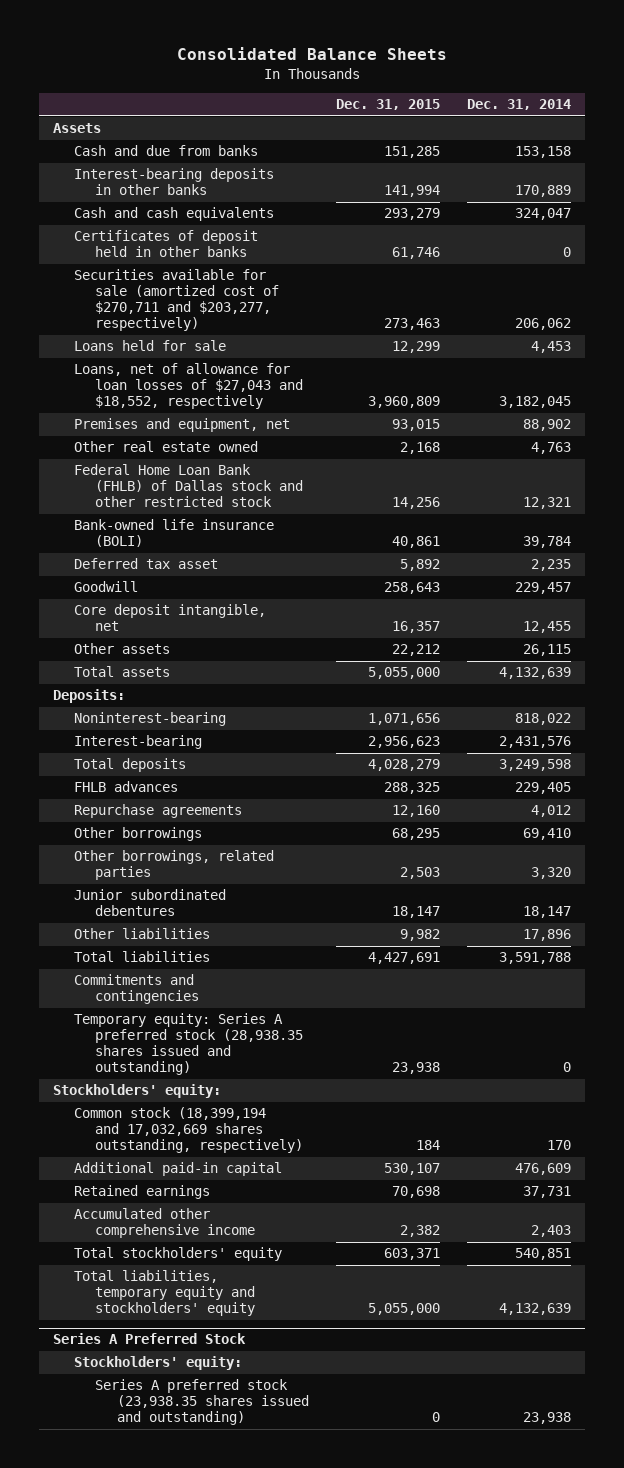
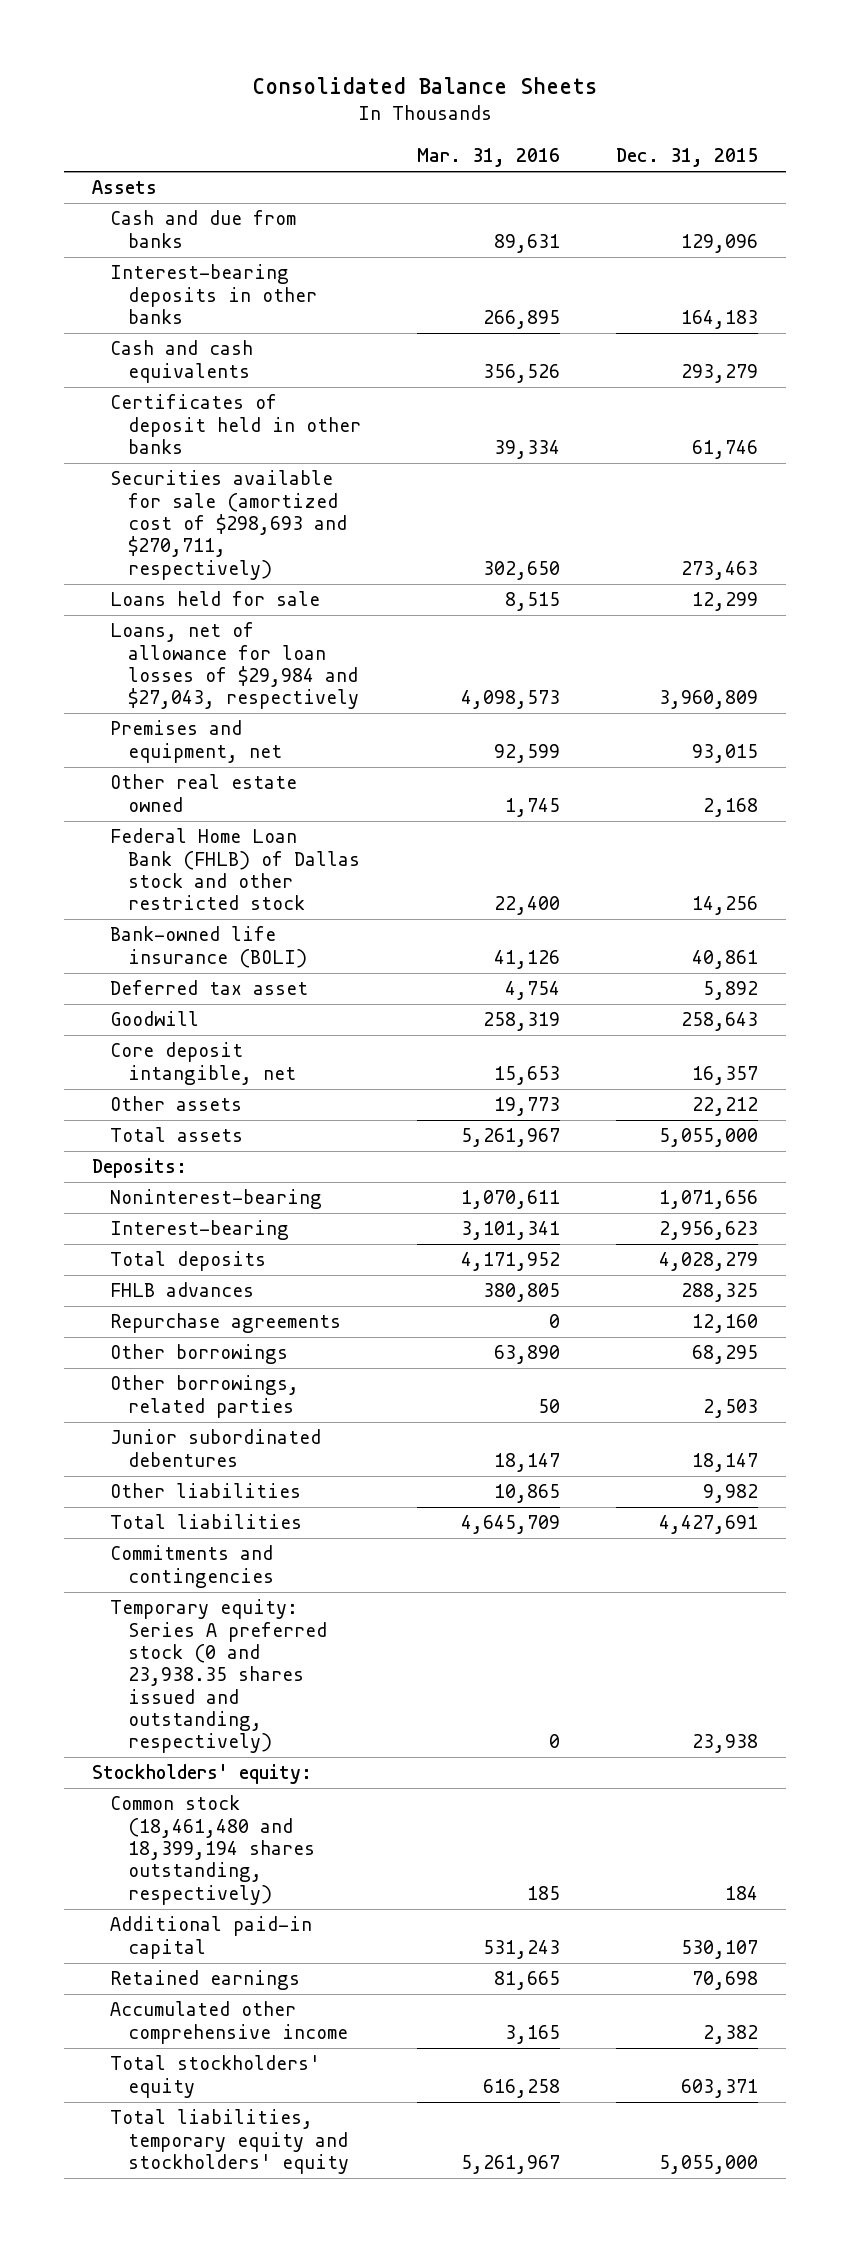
- | Dec. 31, 2015 | Dec. 31, 2014
+ | Mar. 31, 2016 | Dec. 31, 2015
- Cash and due from banks | 151,285 | 153,158
- Interest-bearing deposits in other banks | 141,994 | 170,889
+ Cash and due from banks | 89,631 | 129,096
+ Interest-bearing deposits in other banks | 266,895 | 164,183
- Securities available for sale (amortized cost of $270,711 and $203,277, respectively) | 273,463 | 206,062
+ Securities available for sale (amortized cost of $298,693 and $270,711, respectively) | 302,650 | 273,463
- Loans, net of allowance for loan losses of $27,043 and $18,552, respectively | 3,960,809 | 3,182,045
+ Loans, net of allowance for loan losses of $29,984 and $27,043, respectively | 4,098,573 | 3,960,809
- Temporary equity: Series A preferred stock (28,938.35 shares issued and outstanding) | 23,938 | 0
+ Temporary equity: Series A preferred stock (0 and 23,938.35 shares issued and outstanding, respectively) | 0 | 23,938
- Common stock (18,399,194 and 17,032,669 shares outstanding, respectively) | 184 | 170
+ Common stock (18,461,480 and 18,399,194 shares outstanding, respectively) | 185 | 184
- Series A Preferred Stock
- Stockholders' equity:
- Series A preferred stock (23,938.35 shares issued and outstanding) | 0 | 23,938

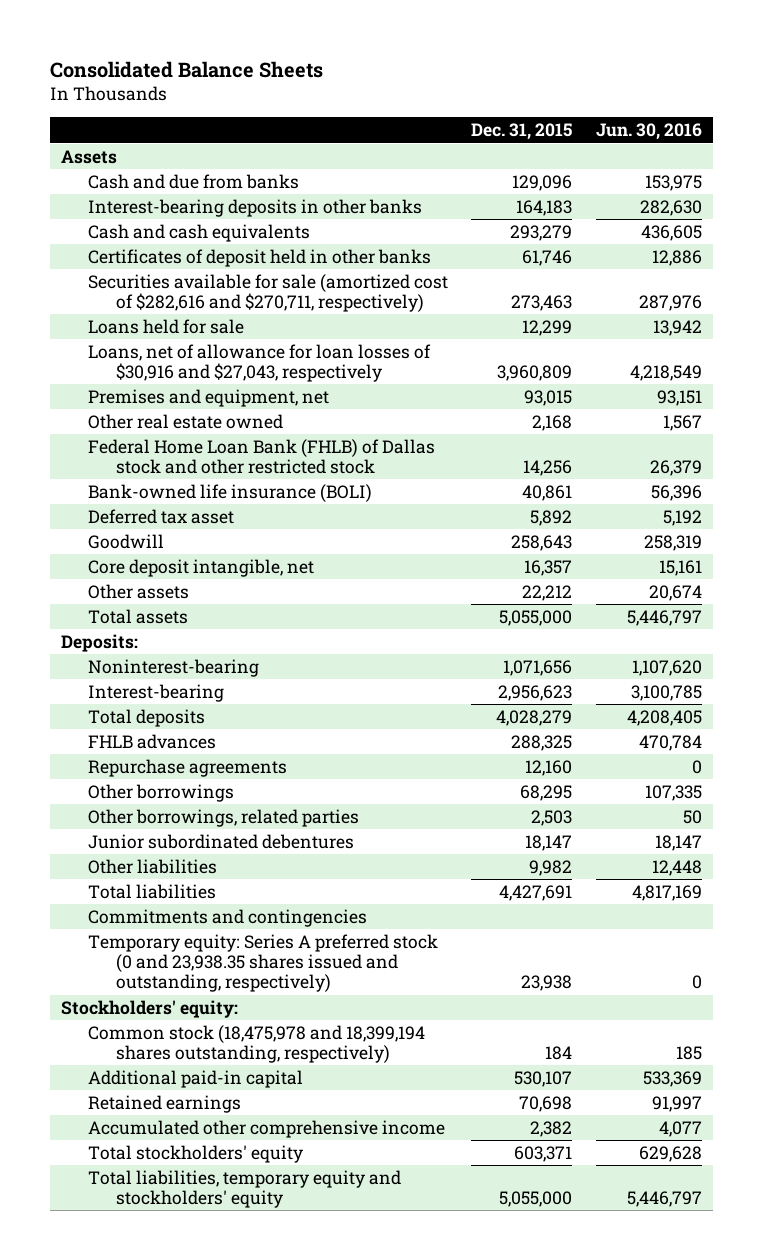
- | Mar. 31, 2016 | Dec. 31, 2015
+ | Dec. 31, 2015 | Jun. 30, 2016
- Securities available for sale (amortized cost of $298,693 and $270,711, respectively) | 302,650 | 273,463
+ Securities available for sale (amortized cost of $282,616 and $270,711, respectively) | 273,463 | 287,976
- Loans, net of allowance for loan losses of $29,984 and $27,043, respectively | 4,098,573 | 3,960,809
+ Loans, net of allowance for loan losses of $30,916 and $27,043, respectively | 3,960,809 | 4,218,549
- Common stock (18,461,480 and 18,399,194 shares outstanding, respectively) | 185 | 184
+ Common stock (18,475,978 and 18,399,194 shares outstanding, respectively) | 184 | 185

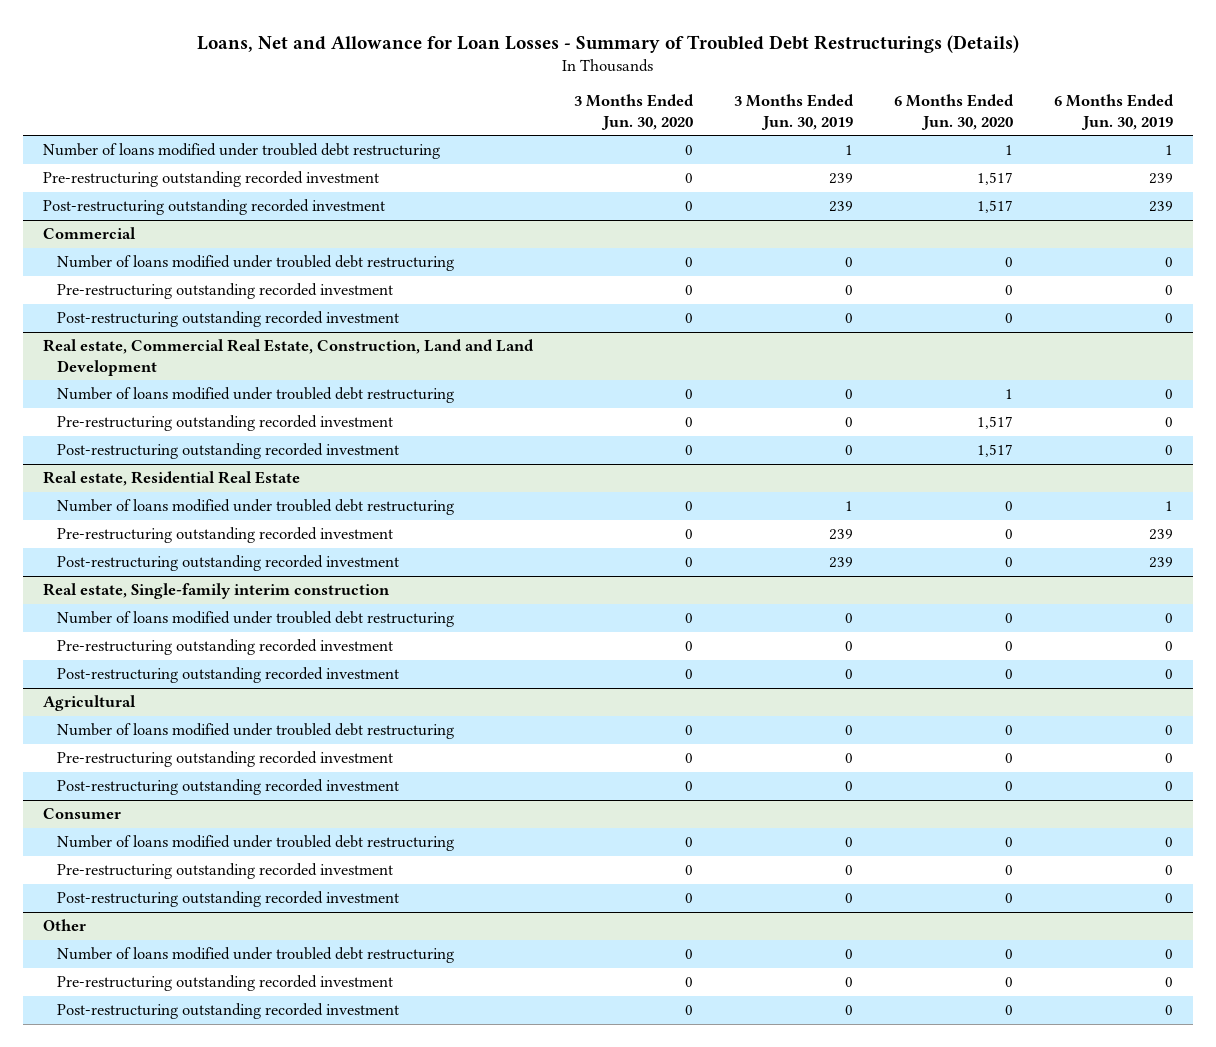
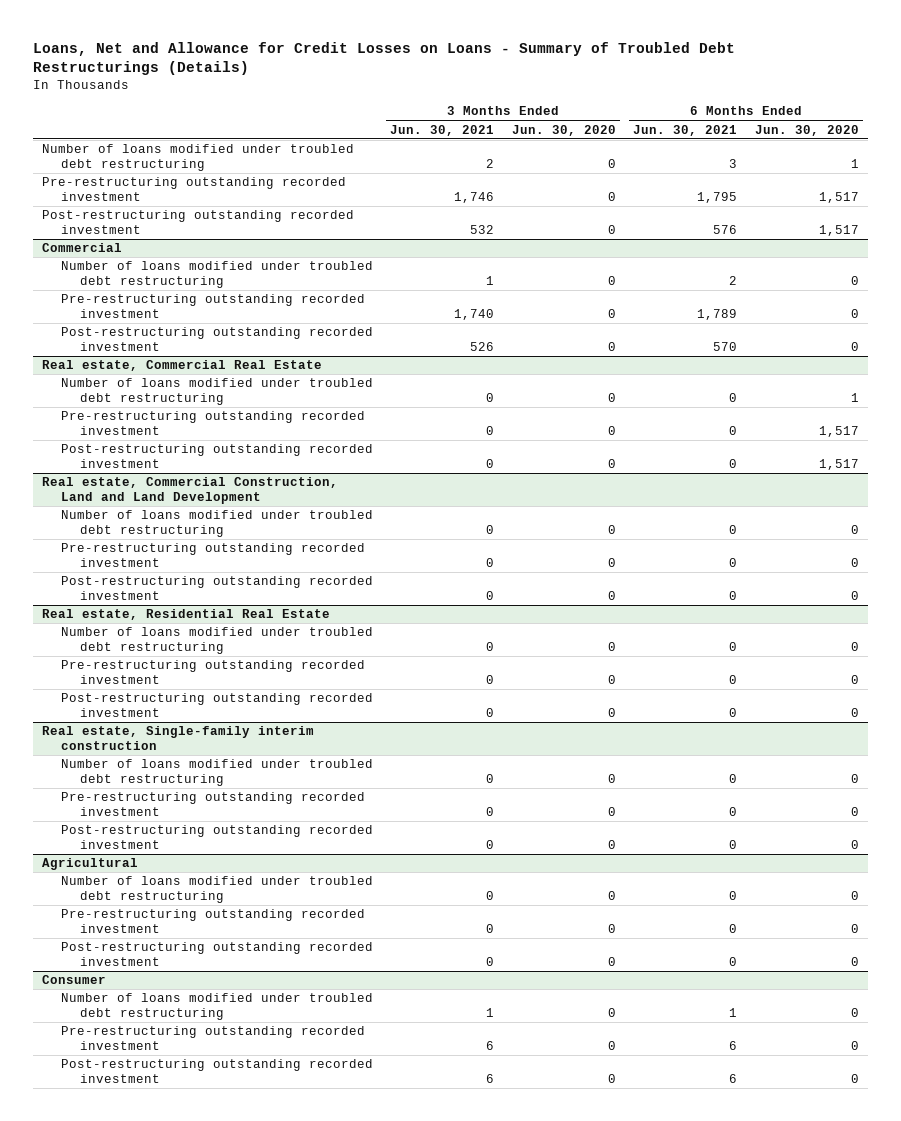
- Loans, Net and Allowance for Loan Losses - Summary of Troubled Debt Restructurings (Details)
+ Loans, Net and Allowance for Credit Losses on Loans - Summary of Troubled Debt Restructurings (Details)
- | 3 Months Ended Jun. 30, 2020 | 3 Months Ended Jun. 30, 2019 | 6 Months Ended Jun. 30, 2020 | 6 Months Ended Jun. 30, 2019
+ | 3 Months Ended Jun. 30, 2021 | 3 Months Ended Jun. 30, 2020 | 6 Months Ended Jun. 30, 2021 | 6 Months Ended Jun. 30, 2020
- Real estate, Commercial Real Estate, Construction, Land and Land Development
+ Real estate, Commercial Real Estate
+ Real estate, Commercial Construction, Land and Land Development
+ Number of loans modified under troubled debt restructuring | 0 | 0 | 0 | 0
+ Pre-restructuring outstanding recorded investment | 0 | 0 | 0 | 0
+ Post-restructuring outstanding recorded investment | 0 | 0 | 0 | 0
- Other
- Number of loans modified under troubled debt restructuring | 0 | 0 | 0 | 0
- Pre-restructuring outstanding recorded investment | 0 | 0 | 0 | 0
- Post-restructuring outstanding recorded investment | 0 | 0 | 0 | 0

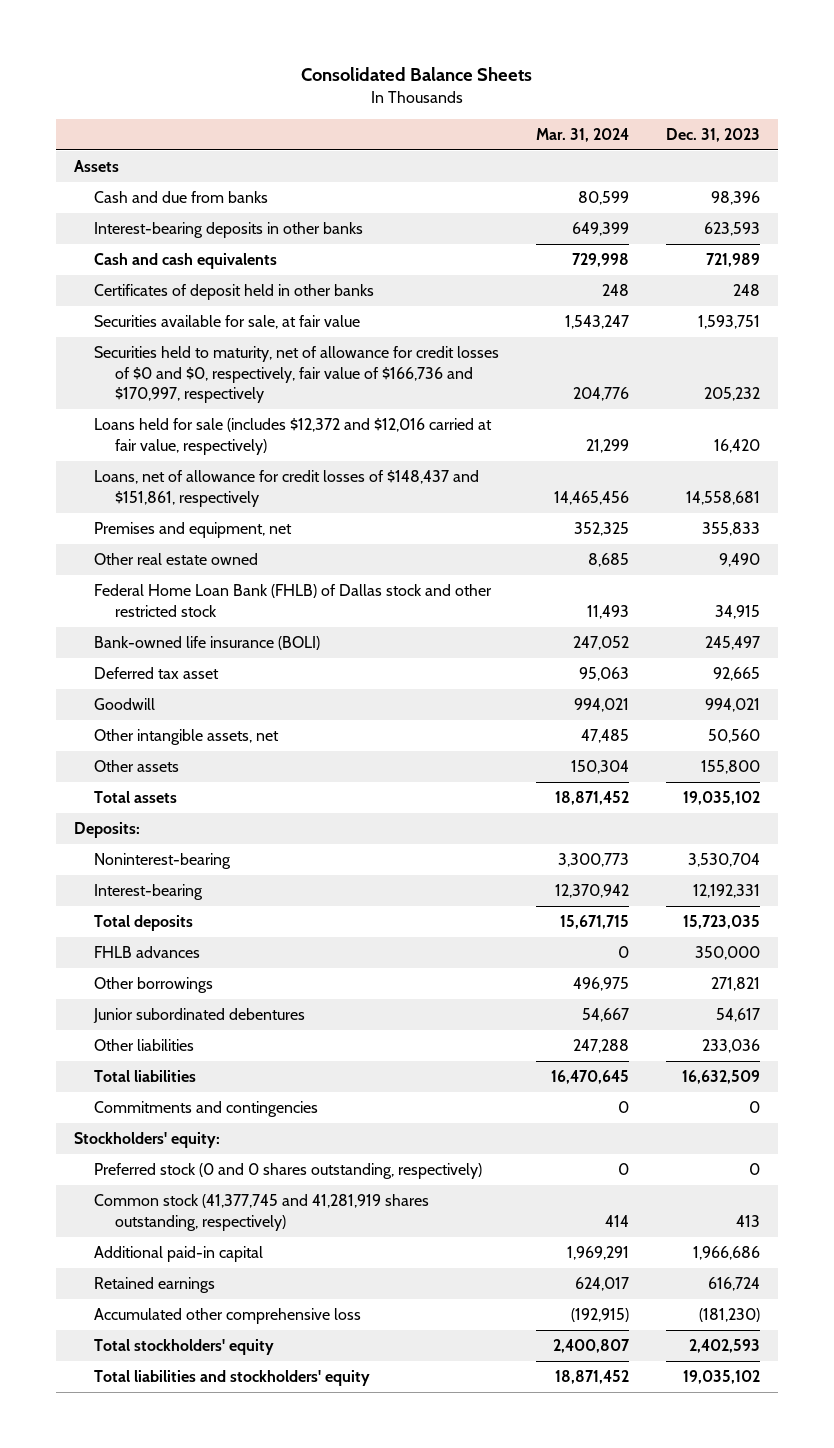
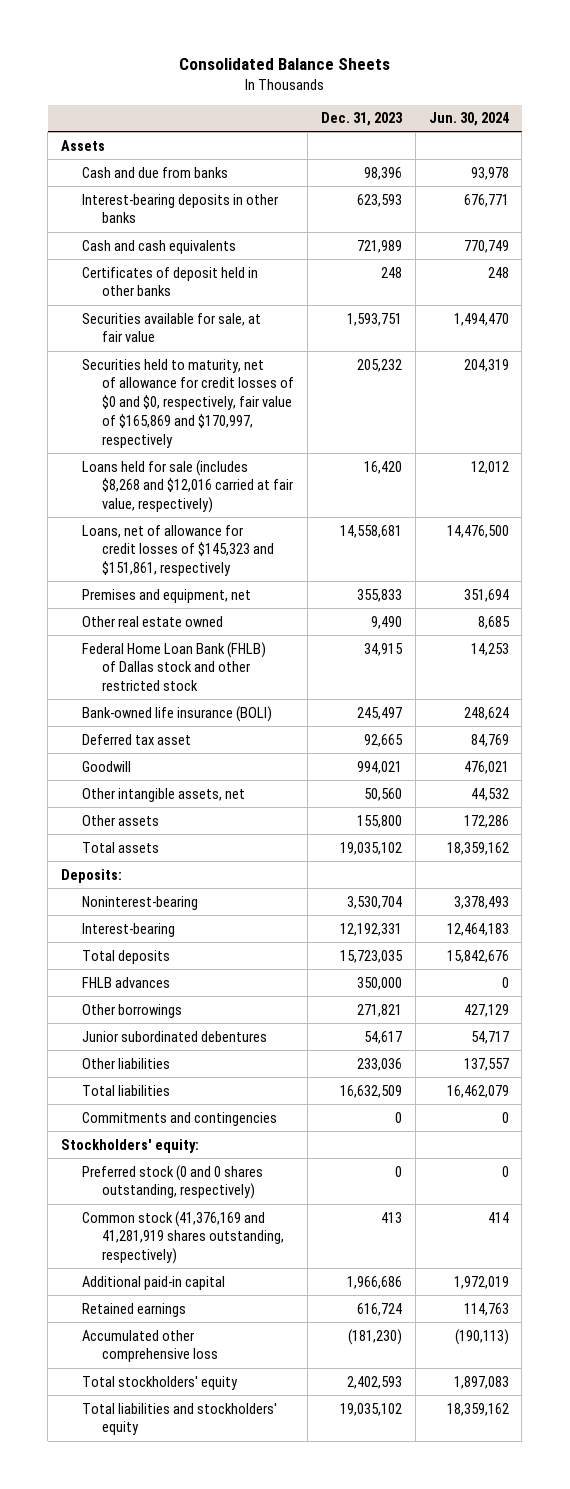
- | Mar. 31, 2024 | Dec. 31, 2023
+ | Dec. 31, 2023 | Jun. 30, 2024
- Securities held to maturity, net of allowance for credit losses of $0 and $0, respectively, fair value of $166,736 and $170,997, respectively | 204,776 | 205,232
- Loans held for sale (includes $12,372 and $12,016 carried at fair value, respectively) | 21,299 | 16,420
- Loans, net of allowance for credit losses of $148,437 and $151,861, respectively | 14,465,456 | 14,558,681
+ Securities held to maturity, net of allowance for credit losses of $0 and $0, respectively, fair value of $165,869 and $170,997, respectively | 205,232 | 204,319
+ Loans held for sale (includes $8,268 and $12,016 carried at fair value, respectively) | 16,420 | 12,012
+ Loans, net of allowance for credit losses of $145,323 and $151,861, respectively | 14,558,681 | 14,476,500
- Common stock (41,377,745 and 41,281,919 shares outstanding, respectively) | 414 | 413
+ Common stock (41,376,169 and 41,281,919 shares outstanding, respectively) | 413 | 414

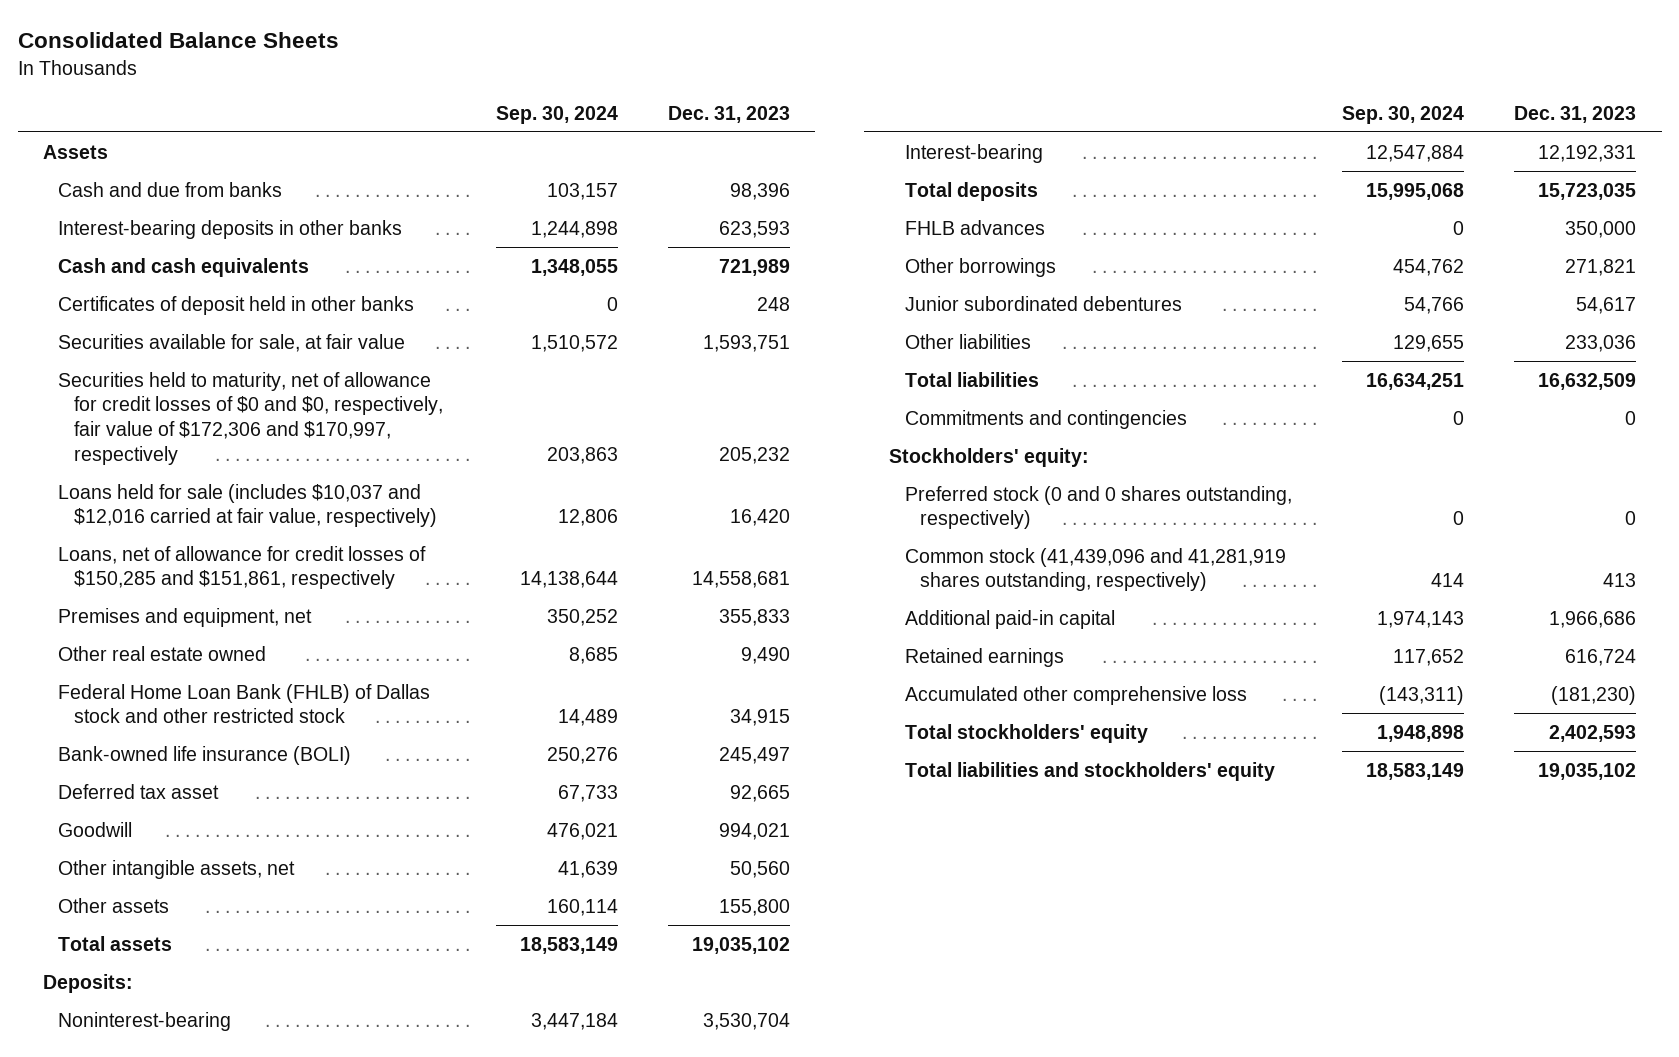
- | Dec. 31, 2023 | Jun. 30, 2024
+ | Sep. 30, 2024 | Dec. 31, 2023
- Securities held to maturity, net of allowance for credit losses of $0 and $0, respectively, fair value of $165,869 and $170,997, respectively | 205,232 | 204,319
- Loans held for sale (includes $8,268 and $12,016 carried at fair value, respectively) | 16,420 | 12,012
- Loans, net of allowance for credit losses of $145,323 and $151,861, respectively | 14,558,681 | 14,476,500
+ Securities held to maturity, net of allowance for credit losses of $0 and $0, respectively, fair value of $172,306 and $170,997, respectively | 203,863 | 205,232
+ Loans held for sale (includes $10,037 and $12,016 carried at fair value, respectively) | 12,806 | 16,420
+ Loans, net of allowance for credit losses of $150,285 and $151,861, respectively | 14,138,644 | 14,558,681
- Common stock (41,376,169 and 41,281,919 shares outstanding, respectively) | 413 | 414
+ Common stock (41,439,096 and 41,281,919 shares outstanding, respectively) | 414 | 413

